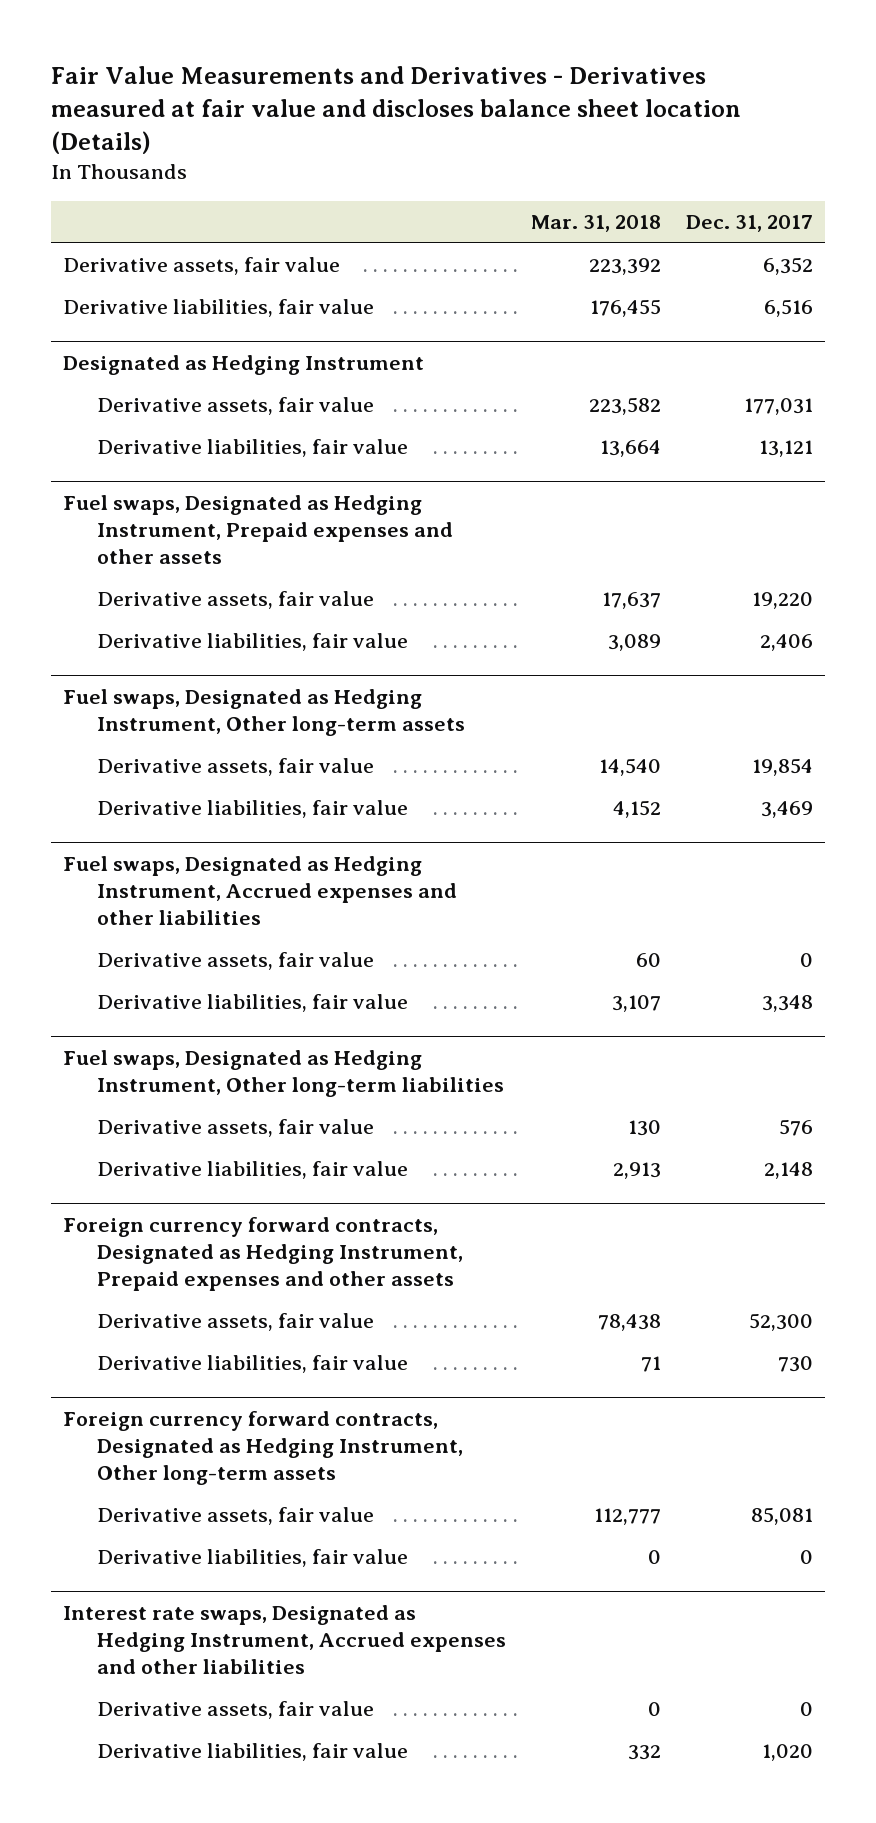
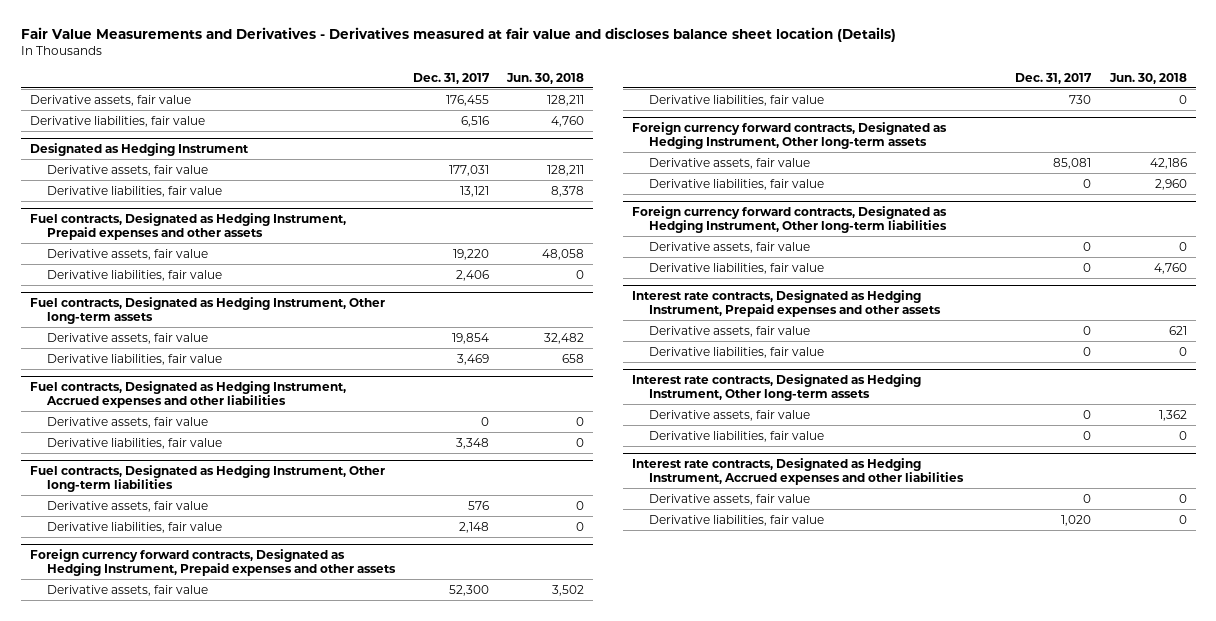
- | Mar. 31, 2018 | Dec. 31, 2017
+ | Dec. 31, 2017 | Jun. 30, 2018
- Derivative assets, fair value | 223,392 | 6,352
+ Derivative assets, fair value | 176,455 | 128,211
- Fuel swaps, Designated as Hedging Instrument, Prepaid expenses and other assets
+ Fuel contracts, Designated as Hedging Instrument, Prepaid expenses and other assets
- Fuel swaps, Designated as Hedging Instrument, Other long-term assets
+ Fuel contracts, Designated as Hedging Instrument, Other long-term assets
- Fuel swaps, Designated as Hedging Instrument, Accrued expenses and other liabilities
+ Fuel contracts, Designated as Hedging Instrument, Accrued expenses and other liabilities
- Fuel swaps, Designated as Hedging Instrument, Other long-term liabilities
+ Fuel contracts, Designated as Hedging Instrument, Other long-term liabilities
- Interest rate swaps, Designated as Hedging Instrument, Accrued expenses and other liabilities
+ Foreign currency forward contracts, Designated as Hedging Instrument, Other long-term liabilities
+ Derivative liabilities, fair value | 0 | 4,760
+ Interest rate contracts, Designated as Hedging Instrument, Prepaid expenses and other assets
+ Derivative assets, fair value | 0 | 621
+ Derivative liabilities, fair value | 0 | 0
+ Interest rate contracts, Designated as Hedging Instrument, Other long-term assets
+ Derivative assets, fair value | 0 | 1,362
+ Derivative liabilities, fair value | 0 | 0
+ Interest rate contracts, Designated as Hedging Instrument, Accrued expenses and other liabilities
+ Derivative assets, fair value | 0 | 0

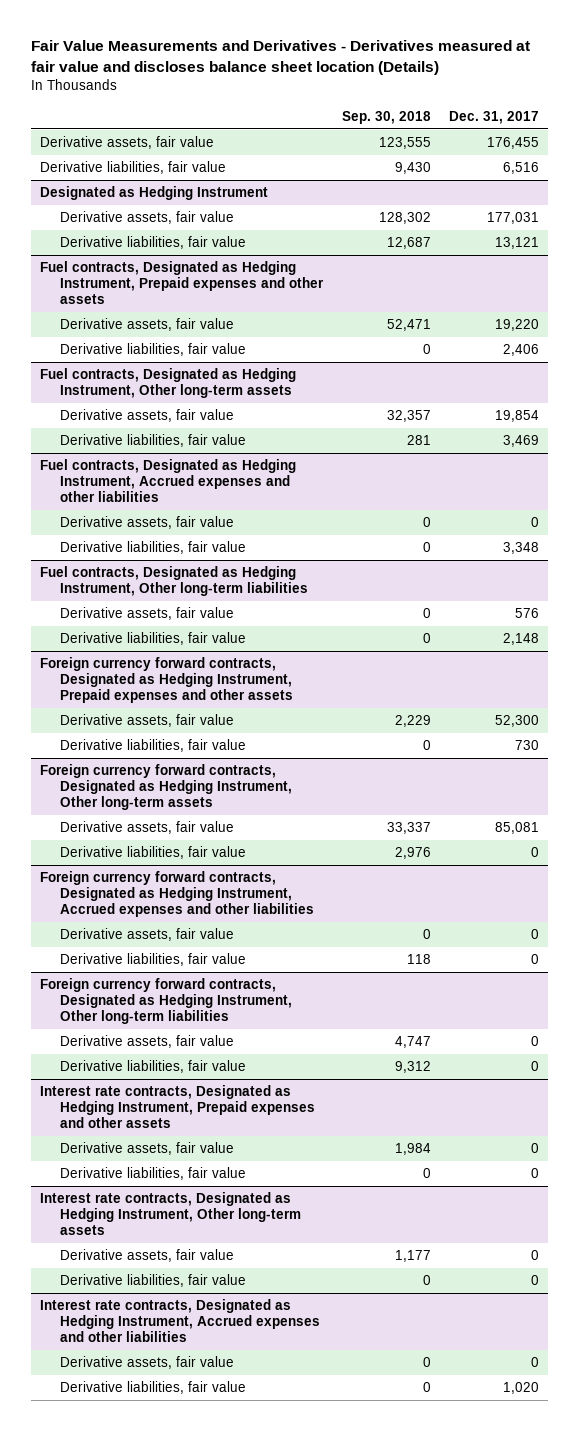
- | Dec. 31, 2017 | Jun. 30, 2018
+ | Sep. 30, 2018 | Dec. 31, 2017
+ Foreign currency forward contracts, Designated as Hedging Instrument, Accrued expenses and other liabilities
+ Derivative assets, fair value | 0 | 0
+ Derivative liabilities, fair value | 118 | 0

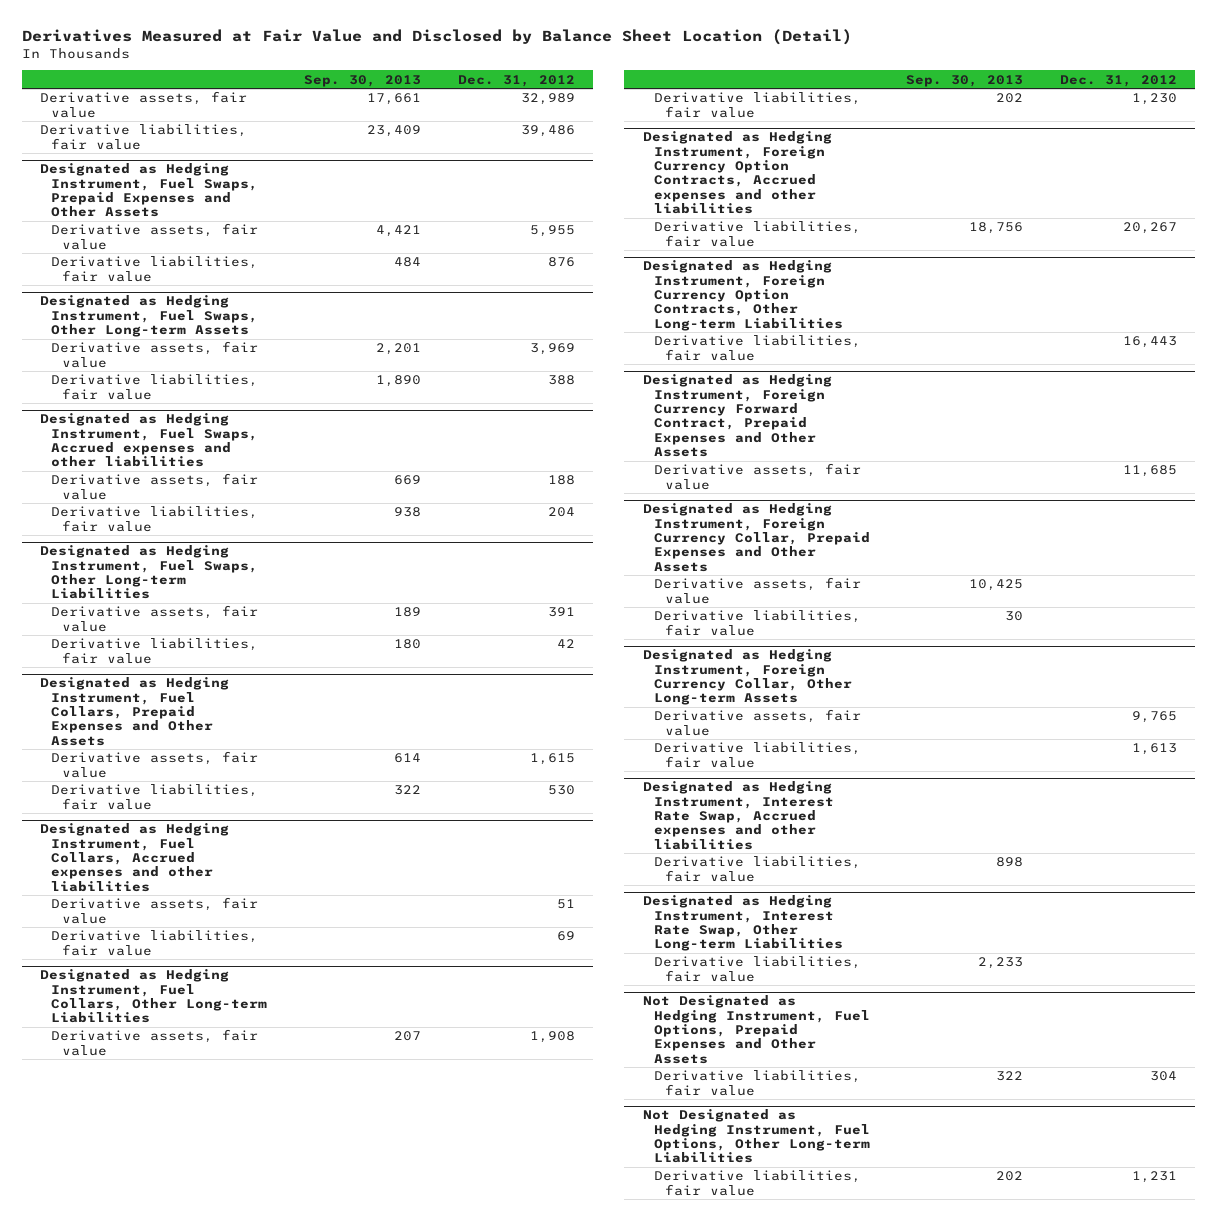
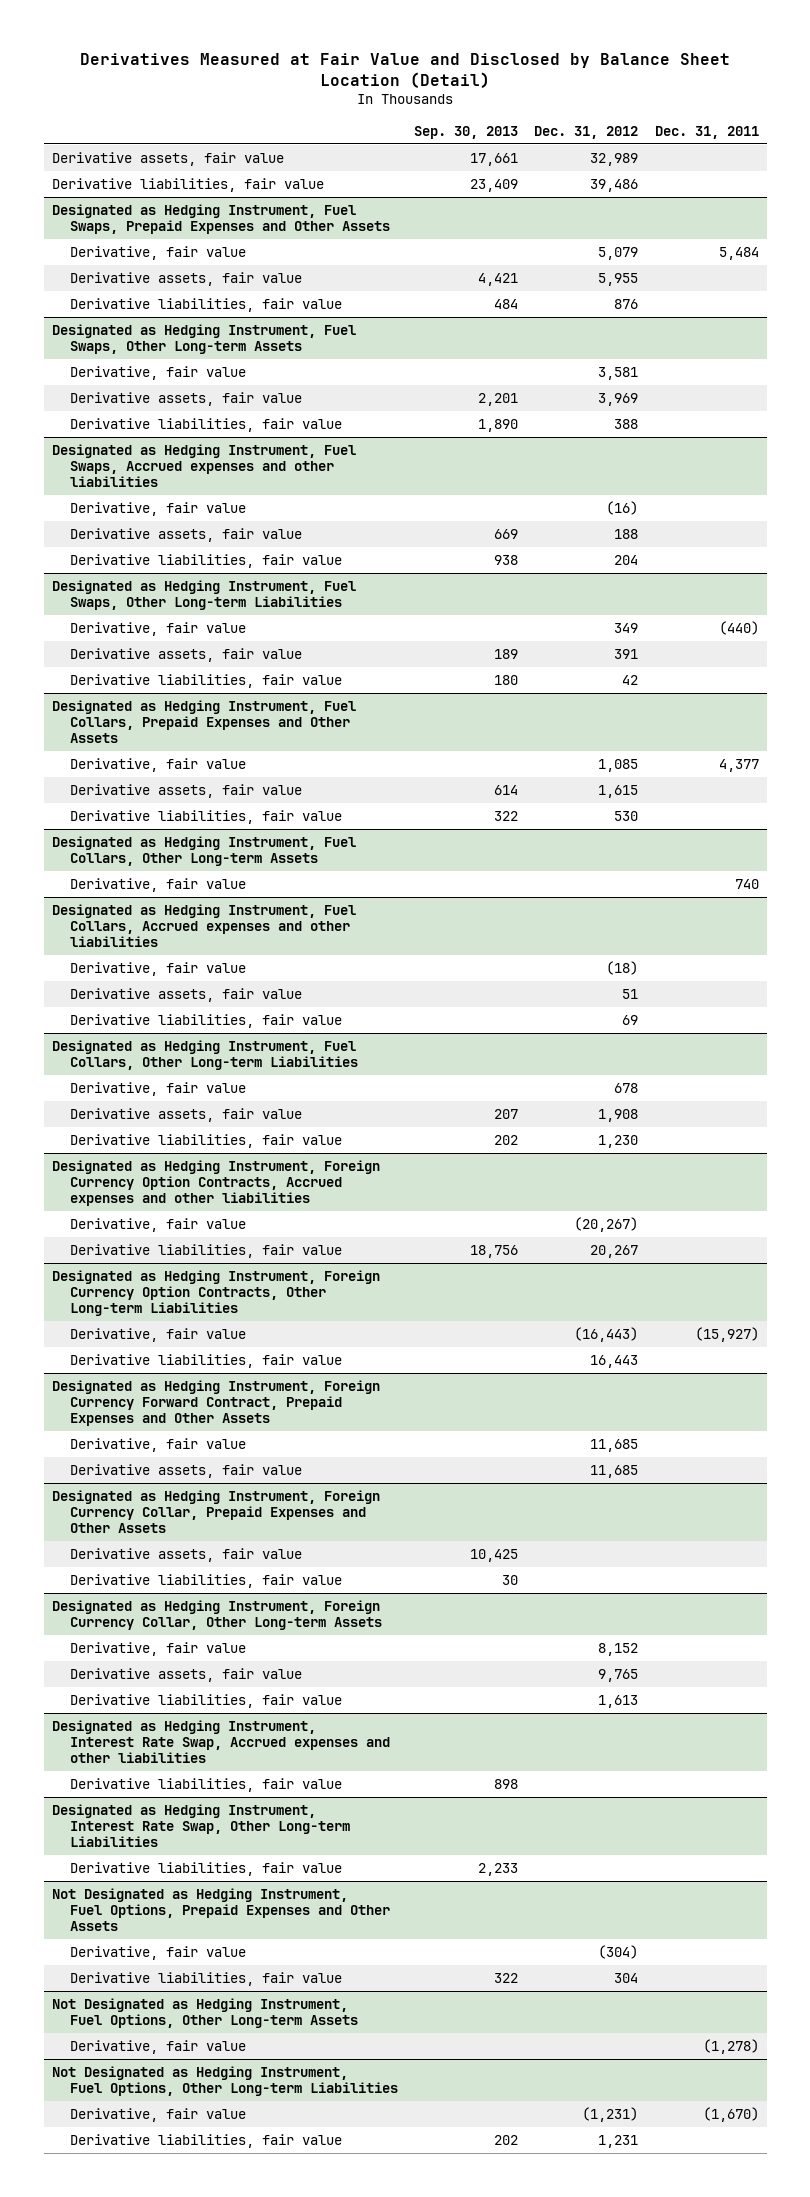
- | Sep. 30, 2013 | Dec. 31, 2012
+ | Sep. 30, 2013 | Dec. 31, 2012 | Dec. 31, 2011
@ Designated as Hedging Instrument, Fuel Swaps, Prepaid Expenses and Other Assets
+ Derivative, fair value | | 5,079 | 5,484
@ Designated as Hedging Instrument, Fuel Swaps, Other Long-term Assets
+ Derivative, fair value | | 3,581 |
@ Designated as Hedging Instrument, Fuel Swaps, Accrued expenses and other liabilities
+ Derivative, fair value | | (16) |
@ Designated as Hedging Instrument, Fuel Swaps, Other Long-term Liabilities
+ Derivative, fair value | | 349 | (440)
@ Designated as Hedging Instrument, Fuel Collars, Prepaid Expenses and Other Assets
+ Derivative, fair value | | 1,085 | 4,377
+ Designated as Hedging Instrument, Fuel Collars, Other Long-term Assets
+ Derivative, fair value | | | 740
@ Designated as Hedging Instrument, Fuel Collars, Accrued expenses and other liabilities
+ Derivative, fair value | | (18) |
@ Designated as Hedging Instrument, Fuel Collars, Other Long-term Liabilities
+ Derivative, fair value | | 678 |
@ Designated as Hedging Instrument, Foreign Currency Option Contracts, Accrued expenses and other liabilities
+ Derivative, fair value | | (20,267) |
@ Designated as Hedging Instrument, Foreign Currency Option Contracts, Other Long-term Liabilities
+ Derivative, fair value | | (16,443) | (15,927)
@ Designated as Hedging Instrument, Foreign Currency Forward Contract, Prepaid Expenses and Other Assets
+ Derivative, fair value | | 11,685 |
@ Designated as Hedging Instrument, Foreign Currency Collar, Other Long-term Assets
+ Derivative, fair value | | 8,152 |
@ Not Designated as Hedging Instrument, Fuel Options, Prepaid Expenses and Other Assets
+ Derivative, fair value | | (304) |
+ Not Designated as Hedging Instrument, Fuel Options, Other Long-term Assets
+ Derivative, fair value | | | (1,278)
@ Not Designated as Hedging Instrument, Fuel Options, Other Long-term Liabilities
+ Derivative, fair value | | (1,231) | (1,670)

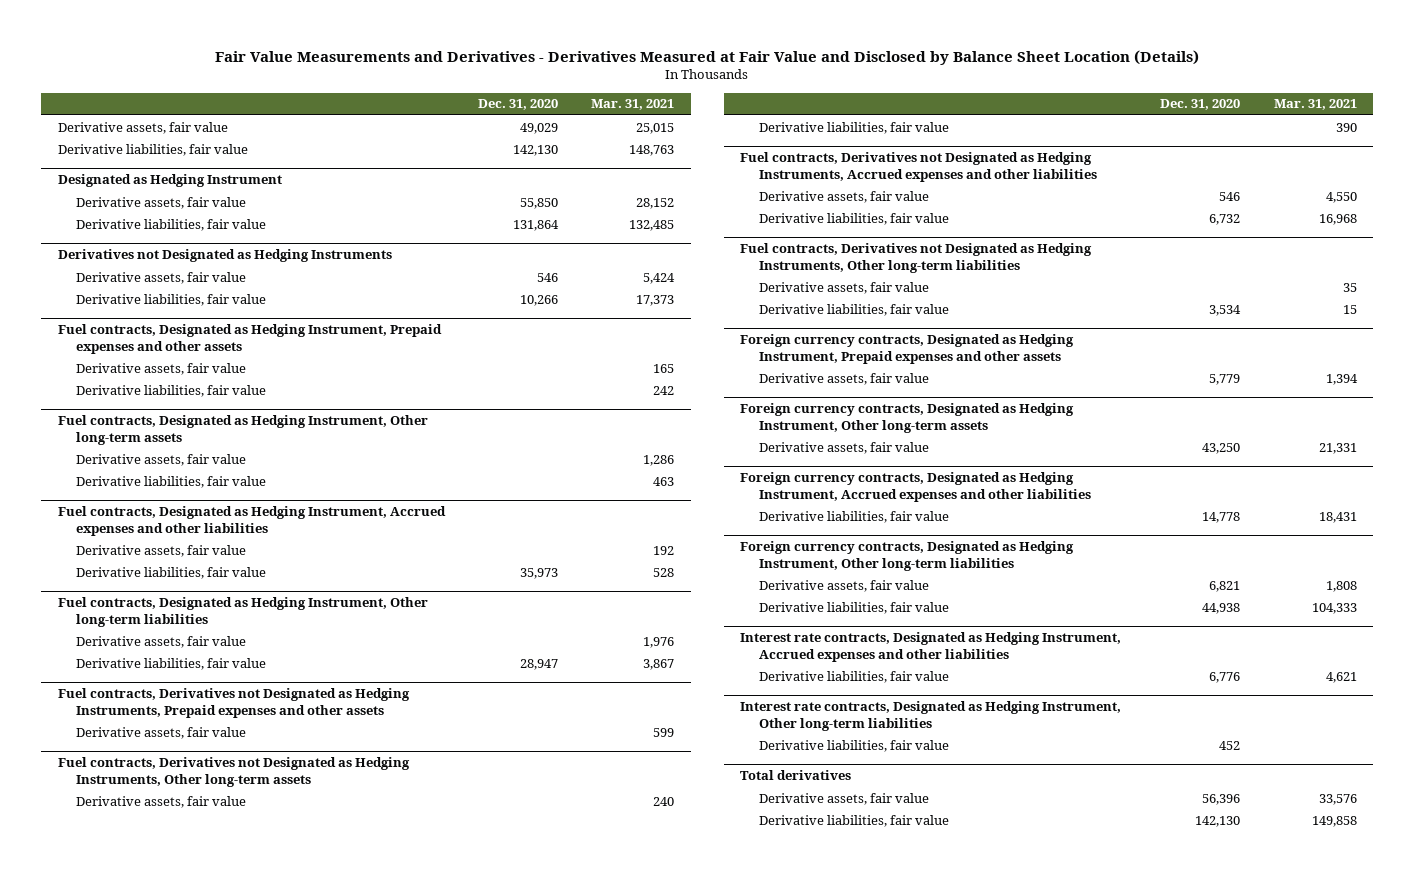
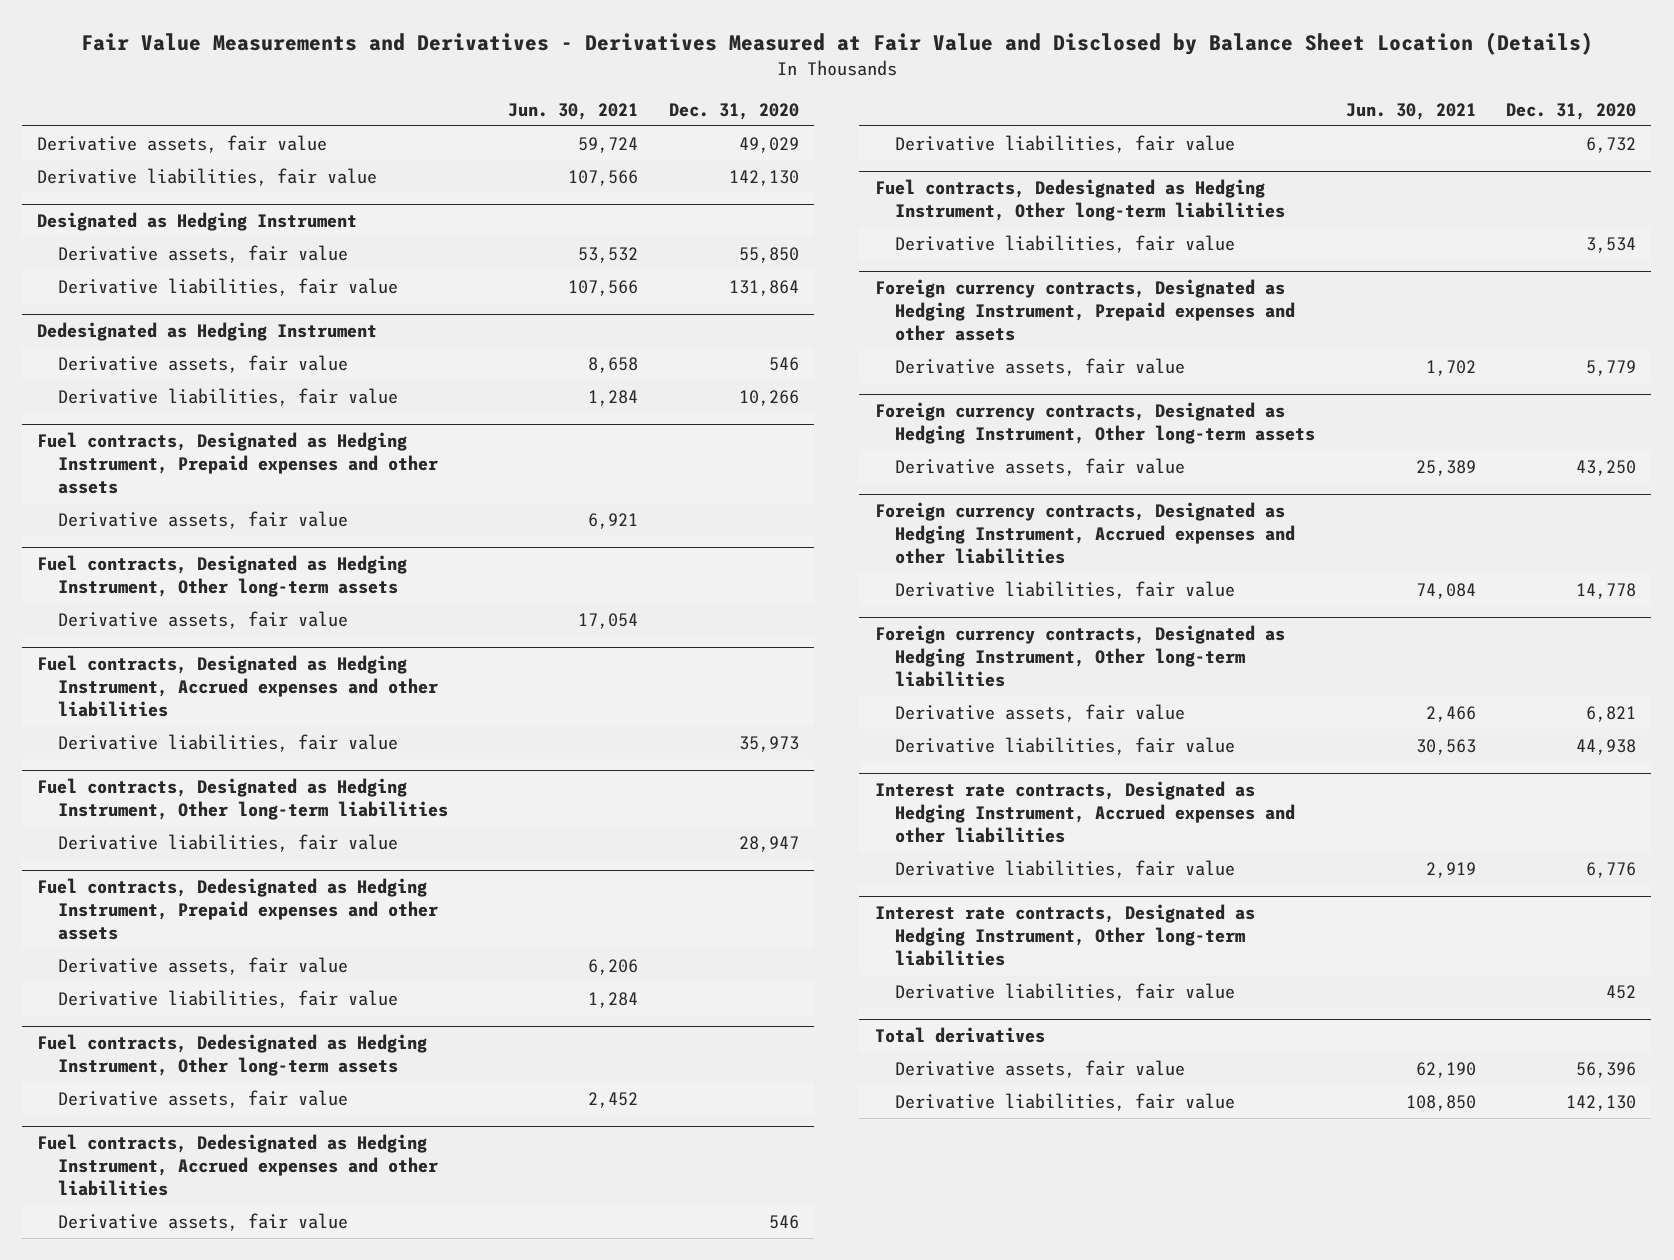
- | Dec. 31, 2020 | Mar. 31, 2021
+ | Jun. 30, 2021 | Dec. 31, 2020
- Derivatives not Designated as Hedging Instruments
+ Dedesignated as Hedging Instrument
@ Fuel contracts, Designated as Hedging Instrument, Prepaid expenses and other assets
- Derivative liabilities, fair value | | 242
@ Fuel contracts, Designated as Hedging Instrument, Other long-term assets
- Derivative liabilities, fair value | | 463
@ Fuel contracts, Designated as Hedging Instrument, Accrued expenses and other liabilities
- Derivative assets, fair value | | 192
@ Fuel contracts, Designated as Hedging Instrument, Other long-term liabilities
- Derivative assets, fair value | | 1,976
- Fuel contracts, Derivatives not Designated as Hedging Instruments, Prepaid expenses and other assets
- Derivative assets, fair value | | 599
- Fuel contracts, Derivatives not Designated as Hedging Instruments, Other long-term assets
+ Fuel contracts, Dedesignated as Hedging Instrument, Prepaid expenses and other assets
- Fuel contracts, Derivatives not Designated as Hedging Instruments, Accrued expenses and other liabilities
+ Fuel contracts, Dedesignated as Hedging Instrument, Other long-term assets
+ Derivative assets, fair value | 2,452 |
+ Fuel contracts, Dedesignated as Hedging Instrument, Accrued expenses and other liabilities
- Fuel contracts, Derivatives not Designated as Hedging Instruments, Other long-term liabilities
- Derivative assets, fair value | | 35
+ Fuel contracts, Dedesignated as Hedging Instrument, Other long-term liabilities

